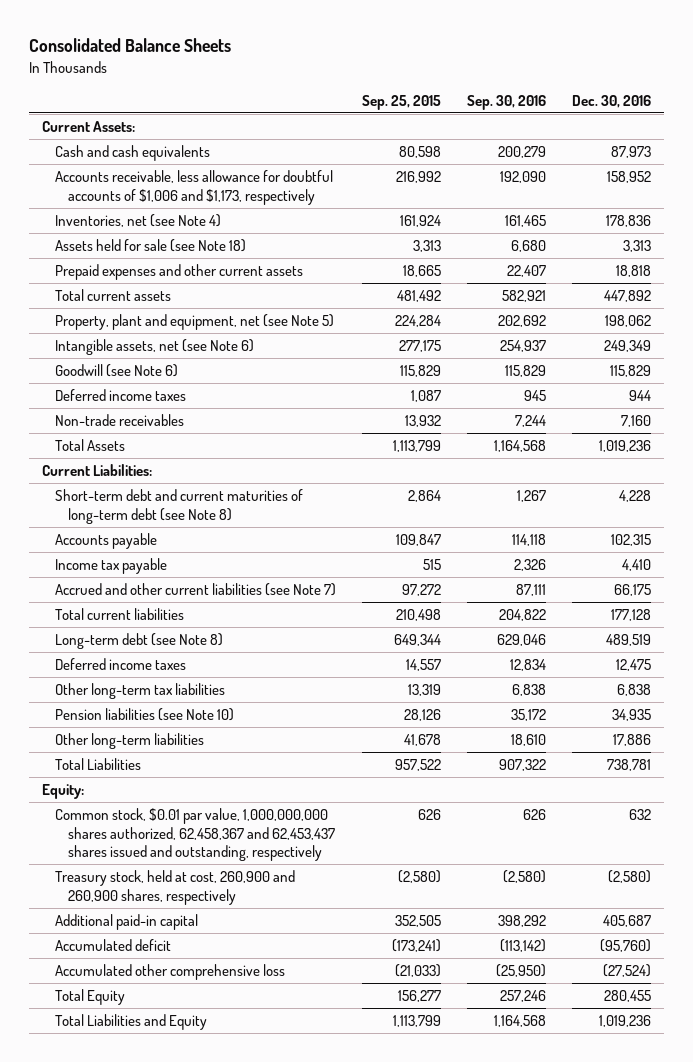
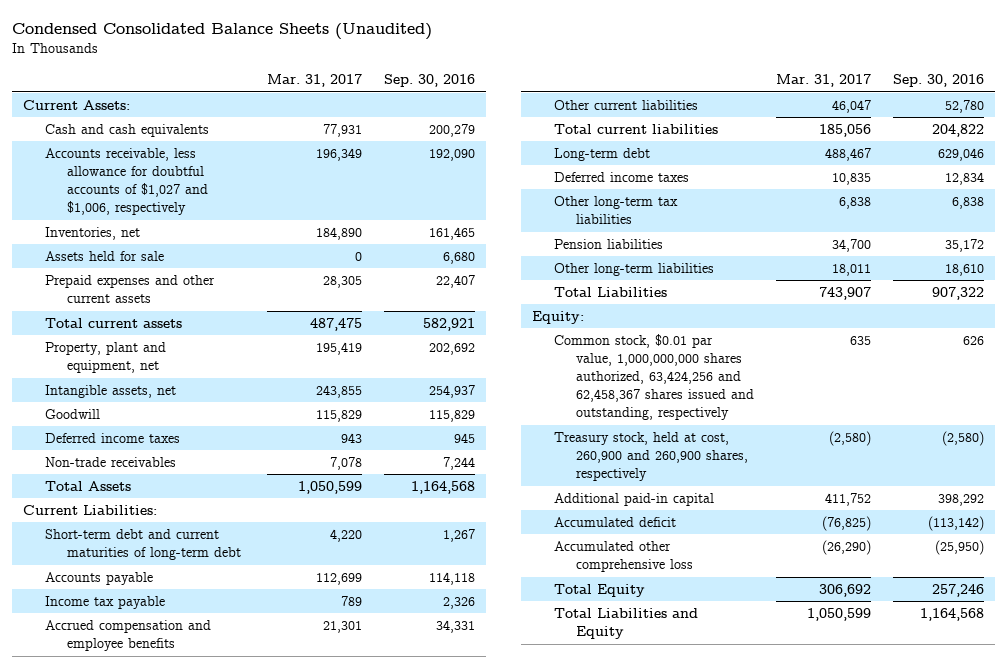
- Consolidated Balance Sheets
+ Condensed Consolidated Balance Sheets (Unaudited)
- | Sep. 25, 2015 | Sep. 30, 2016 | Dec. 30, 2016
+ | Mar. 31, 2017 | Sep. 30, 2016
- Accounts receivable, less allowance for doubtful accounts of $1,006 and $1,173, respectively | 216,992 | 192,090 | 158,952
- Inventories, net (see Note 4) | 161,924 | 161,465 | 178,836
- Assets held for sale (see Note 18) | 3,313 | 6,680 | 3,313
+ Accounts receivable, less allowance for doubtful accounts of $1,027 and $1,006, respectively | 196,349 | 192,090
+ Inventories, net | 184,890 | 161,465
+ Assets held for sale | 0 | 6,680
- Property, plant and equipment, net (see Note 5) | 224,284 | 202,692 | 198,062
- Intangible assets, net (see Note 6) | 277,175 | 254,937 | 249,349
- Goodwill (see Note 6) | 115,829 | 115,829 | 115,829
+ Property, plant and equipment, net | 195,419 | 202,692
+ Intangible assets, net | 243,855 | 254,937
+ Goodwill | 115,829 | 115,829
- Short-term debt and current maturities of long-term debt (see Note 8) | 2,864 | 1,267 | 4,228
+ Short-term debt and current maturities of long-term debt | 4,220 | 1,267
- Accrued and other current liabilities (see Note 7) | 97,272 | 87,111 | 66,175
+ Accrued compensation and employee benefits | 21,301 | 34,331
+ Other current liabilities | 46,047 | 52,780
- Long-term debt (see Note 8) | 649,344 | 629,046 | 489,519
+ Long-term debt | 488,467 | 629,046
- Pension liabilities (see Note 10) | 28,126 | 35,172 | 34,935
+ Pension liabilities | 34,700 | 35,172
- Common stock, $0.01 par value, 1,000,000,000 shares authorized, 62,458,367 and 62,453,437 shares issued and outstanding, respectively | 626 | 626 | 632
+ Common stock, $0.01 par value, 1,000,000,000 shares authorized, 63,424,256 and 62,458,367 shares issued and outstanding, respectively | 635 | 626

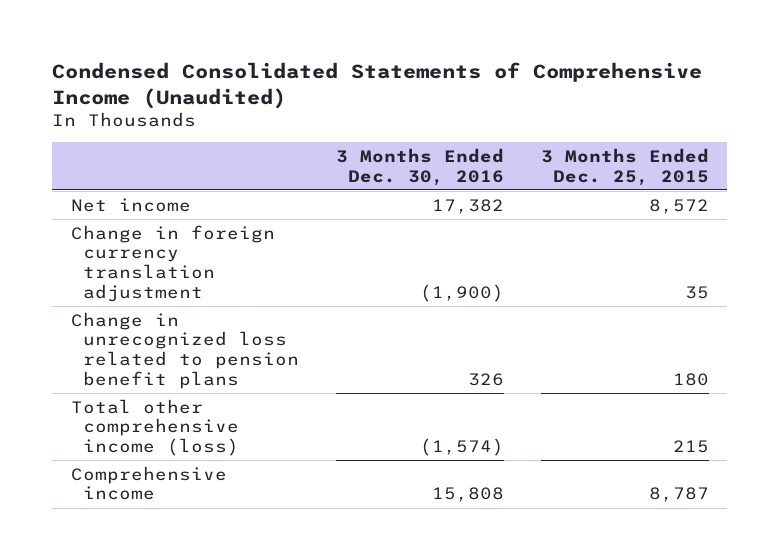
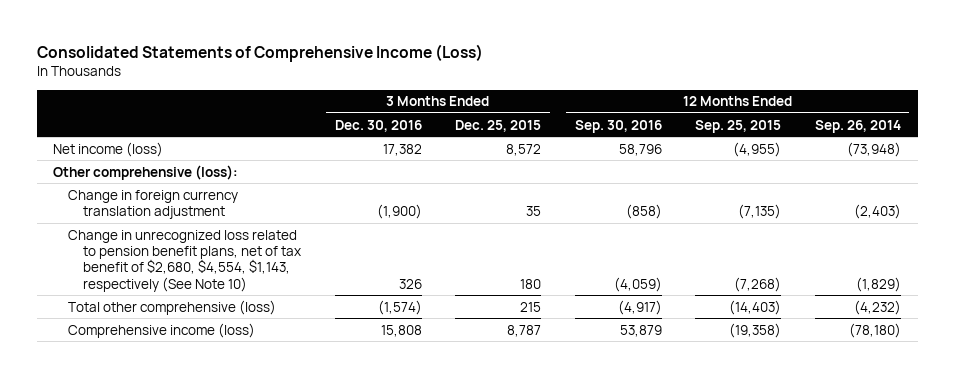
- Condensed Consolidated Statements of Comprehensive Income (Unaudited)
+ Consolidated Statements of Comprehensive Income (Loss)
- | 3 Months Ended Dec. 30, 2016 | 3 Months Ended Dec. 25, 2015
+ | 3 Months Ended Dec. 30, 2016 | 3 Months Ended Dec. 25, 2015 | 12 Months Ended Sep. 30, 2016 | 12 Months Ended Sep. 25, 2015 | 12 Months Ended Sep. 26, 2014
- Net income | 17,382 | 8,572
+ Net income (loss) | 17,382 | 8,572 | 58,796 | (4,955) | (73,948)
+ Other comprehensive (loss):
- Change in unrecognized loss related to pension benefit plans | 326 | 180
- Total other comprehensive income (loss) | (1,574) | 215
- Comprehensive income | 15,808 | 8,787
+ Change in unrecognized loss related to pension benefit plans, net of tax benefit of $2,680, $4,554, $1,143, respectively (See Note 10) | 326 | 180 | (4,059) | (7,268) | (1,829)
+ Total other comprehensive (loss) | (1,574) | 215 | (4,917) | (14,403) | (4,232)
+ Comprehensive income (loss) | 15,808 | 8,787 | 53,879 | (19,358) | (78,180)

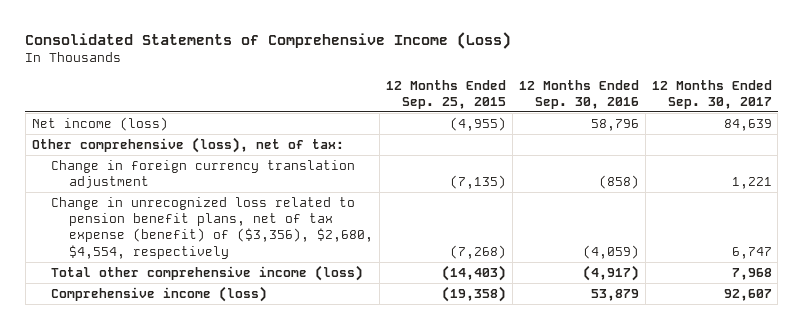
- | 3 Months Ended Dec. 30, 2016 | 3 Months Ended Dec. 25, 2015 | 12 Months Ended Sep. 30, 2016 | 12 Months Ended Sep. 25, 2015 | 12 Months Ended Sep. 26, 2014
+ | 12 Months Ended Sep. 25, 2015 | 12 Months Ended Sep. 30, 2016 | 12 Months Ended Sep. 30, 2017
- Other comprehensive (loss):
+ Other comprehensive (loss), net of tax:
- Change in unrecognized loss related to pension benefit plans, net of tax benefit of $2,680, $4,554, $1,143, respectively (See Note 10) | 326 | 180 | (4,059) | (7,268) | (1,829)
- Total other comprehensive (loss) | (1,574) | 215 | (4,917) | (14,403) | (4,232)
+ Change in unrecognized loss related to pension benefit plans, net of tax expense (benefit) of ($3,356), $2,680, $4,554, respectively | (7,268) | (4,059) | 6,747
+ Total other comprehensive income (loss) | (14,403) | (4,917) | 7,968

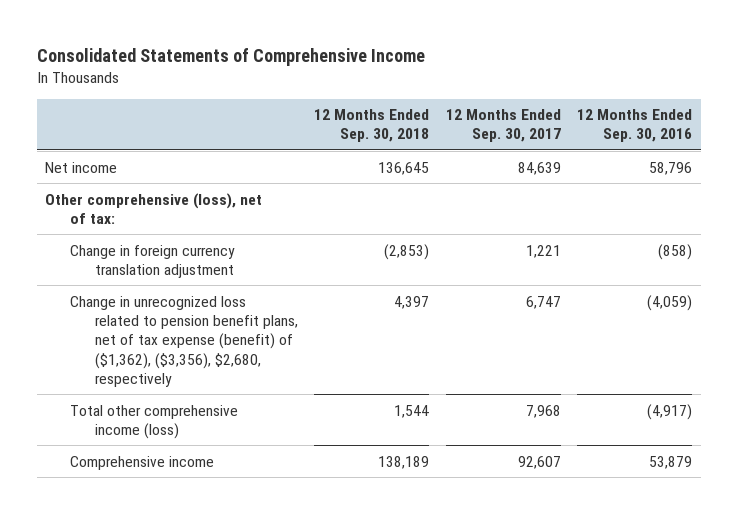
- Consolidated Statements of Comprehensive Income (Loss)
+ Consolidated Statements of Comprehensive Income
- | 12 Months Ended Sep. 25, 2015 | 12 Months Ended Sep. 30, 2016 | 12 Months Ended Sep. 30, 2017
+ | 12 Months Ended Sep. 30, 2018 | 12 Months Ended Sep. 30, 2017 | 12 Months Ended Sep. 30, 2016
- Net income (loss) | (4,955) | 58,796 | 84,639
+ Net income | 136,645 | 84,639 | 58,796
- Change in unrecognized loss related to pension benefit plans, net of tax expense (benefit) of ($3,356), $2,680, $4,554, respectively | (7,268) | (4,059) | 6,747
+ Change in unrecognized loss related to pension benefit plans, net of tax expense (benefit) of ($1,362), ($3,356), $2,680, respectively | 4,397 | 6,747 | (4,059)
- Comprehensive income (loss) | (19,358) | 53,879 | 92,607
+ Comprehensive income | 138,189 | 92,607 | 53,879

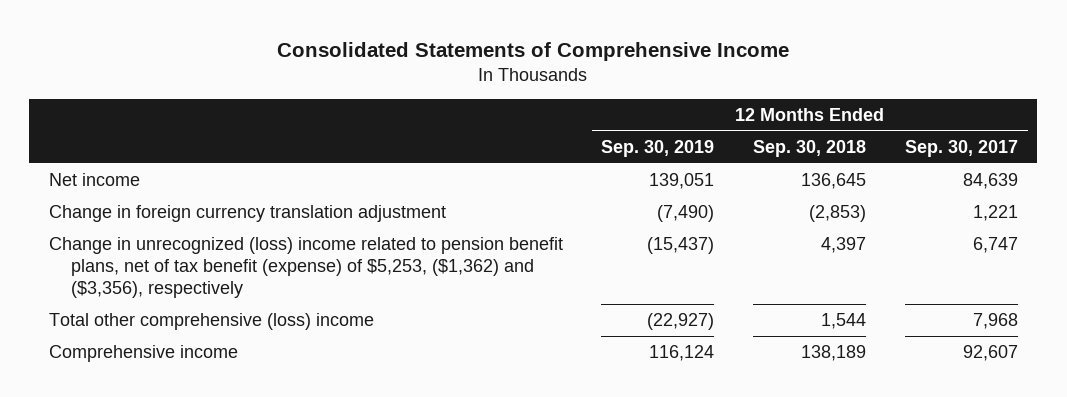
- | 12 Months Ended Sep. 30, 2018 | 12 Months Ended Sep. 30, 2017 | 12 Months Ended Sep. 30, 2016
+ | 12 Months Ended Sep. 30, 2019 | 12 Months Ended Sep. 30, 2018 | 12 Months Ended Sep. 30, 2017
- Other comprehensive (loss), net of tax:
- Change in unrecognized loss related to pension benefit plans, net of tax expense (benefit) of ($1,362), ($3,356), $2,680, respectively | 4,397 | 6,747 | (4,059)
- Total other comprehensive income (loss) | 1,544 | 7,968 | (4,917)
+ Change in unrecognized (loss) income related to pension benefit plans, net of tax benefit (expense) of $5,253, ($1,362) and ($3,356), respectively | (15,437) | 4,397 | 6,747
+ Total other comprehensive (loss) income | (22,927) | 1,544 | 7,968

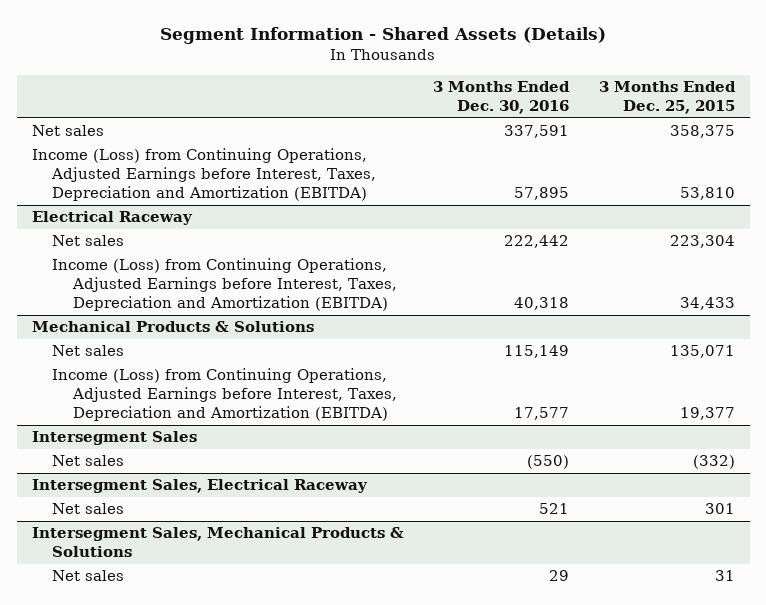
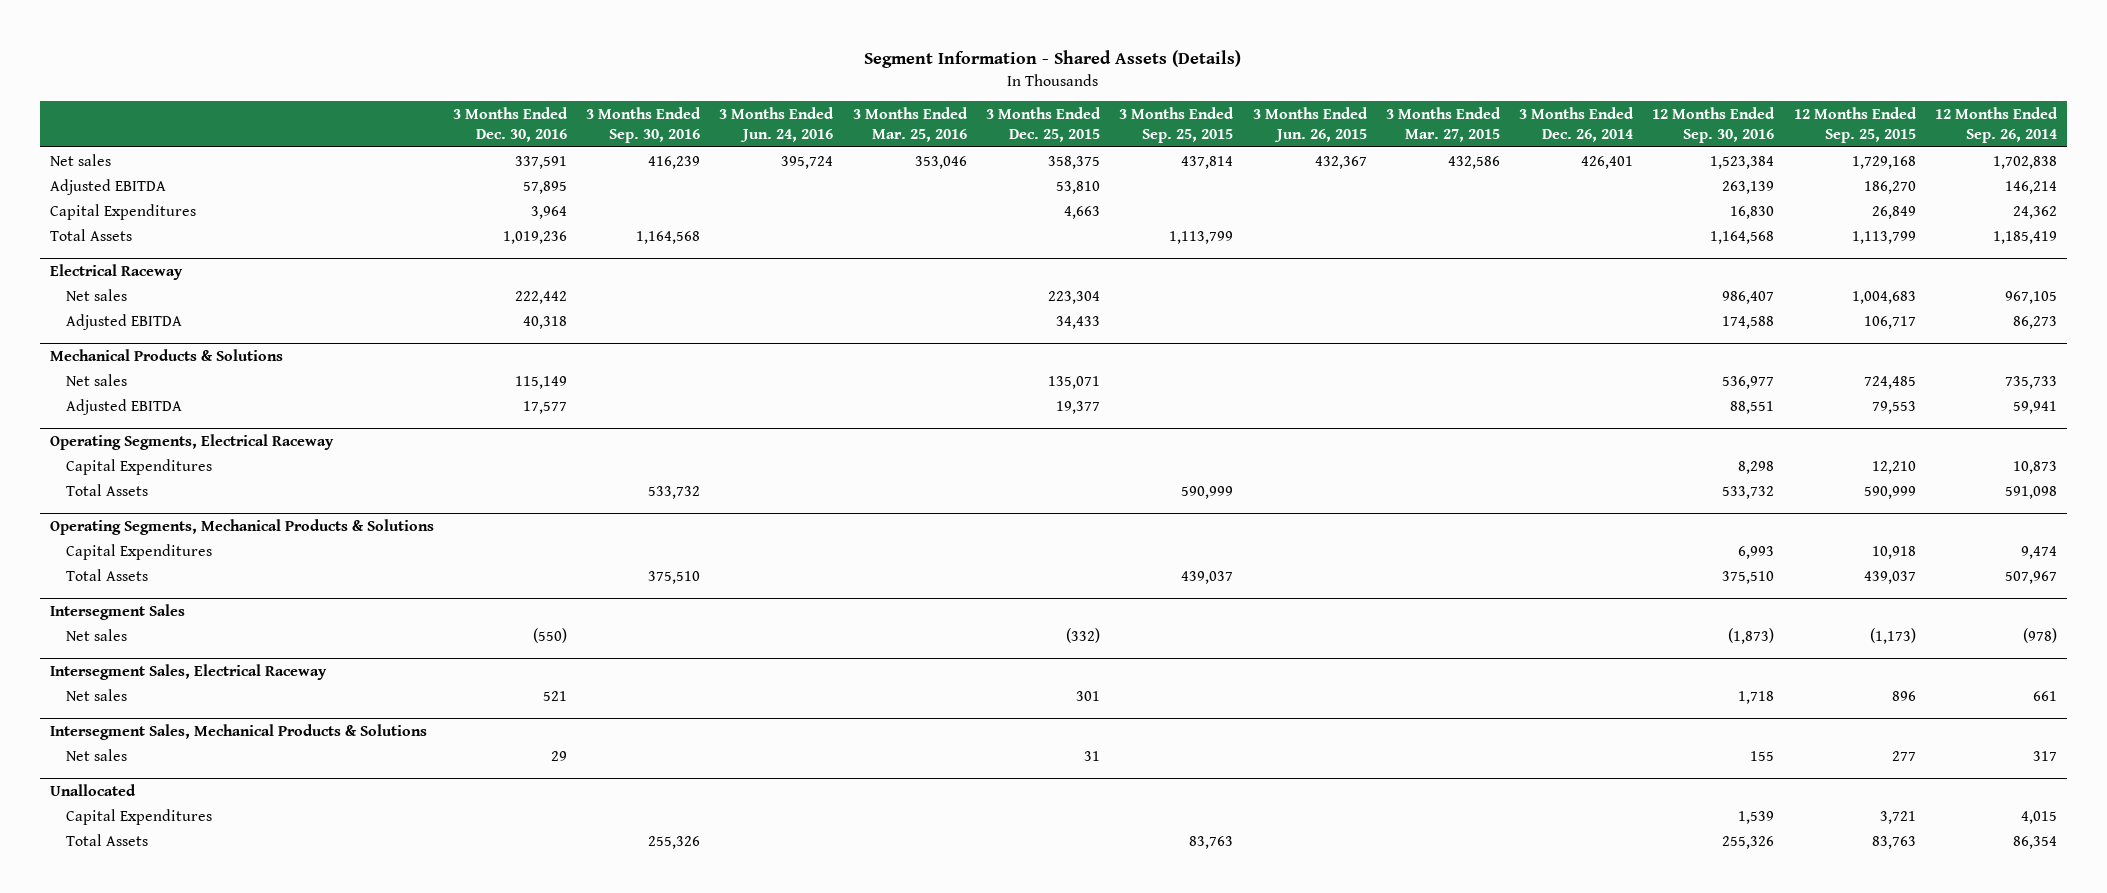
- | 3 Months Ended Dec. 30, 2016 | 3 Months Ended Dec. 25, 2015
+ | 3 Months Ended Dec. 30, 2016 | 3 Months Ended Sep. 30, 2016 | 3 Months Ended Jun. 24, 2016 | 3 Months Ended Mar. 25, 2016 | 3 Months Ended Dec. 25, 2015 | 3 Months Ended Sep. 25, 2015 | 3 Months Ended Jun. 26, 2015 | 3 Months Ended Mar. 27, 2015 | 3 Months Ended Dec. 26, 2014 | 12 Months Ended Sep. 30, 2016 | 12 Months Ended Sep. 25, 2015 | 12 Months Ended Sep. 26, 2014
- Income (Loss) from Continuing Operations, Adjusted Earnings before Interest, Taxes, Depreciation and Amortization (EBITDA) | 57,895 | 53,810
+ Adjusted EBITDA | 57,895 | | | | 53,810 | | | | | 263,139 | 186,270 | 146,214
+ Capital Expenditures | 3,964 | | | | 4,663 | | | | | 16,830 | 26,849 | 24,362
+ Total Assets | 1,019,236 | 1,164,568 | | | | 1,113,799 | | | | 1,164,568 | 1,113,799 | 1,185,419
@ Electrical Raceway
- Income (Loss) from Continuing Operations, Adjusted Earnings before Interest, Taxes, Depreciation and Amortization (EBITDA) | 40,318 | 34,433
+ Adjusted EBITDA | 40,318 | | | | 34,433 | | | | | 174,588 | 106,717 | 86,273
@ Mechanical Products & Solutions
- Income (Loss) from Continuing Operations, Adjusted Earnings before Interest, Taxes, Depreciation and Amortization (EBITDA) | 17,577 | 19,377
+ Adjusted EBITDA | 17,577 | | | | 19,377 | | | | | 88,551 | 79,553 | 59,941
+ Operating Segments, Electrical Raceway
+ Capital Expenditures | | | | | | | | | | 8,298 | 12,210 | 10,873
+ Total Assets | | 533,732 | | | | 590,999 | | | | 533,732 | 590,999 | 591,098
+ Operating Segments, Mechanical Products & Solutions
+ Capital Expenditures | | | | | | | | | | 6,993 | 10,918 | 9,474
+ Total Assets | | 375,510 | | | | 439,037 | | | | 375,510 | 439,037 | 507,967
+ Unallocated
+ Capital Expenditures | | | | | | | | | | 1,539 | 3,721 | 4,015
+ Total Assets | | 255,326 | | | | 83,763 | | | | 255,326 | 83,763 | 86,354

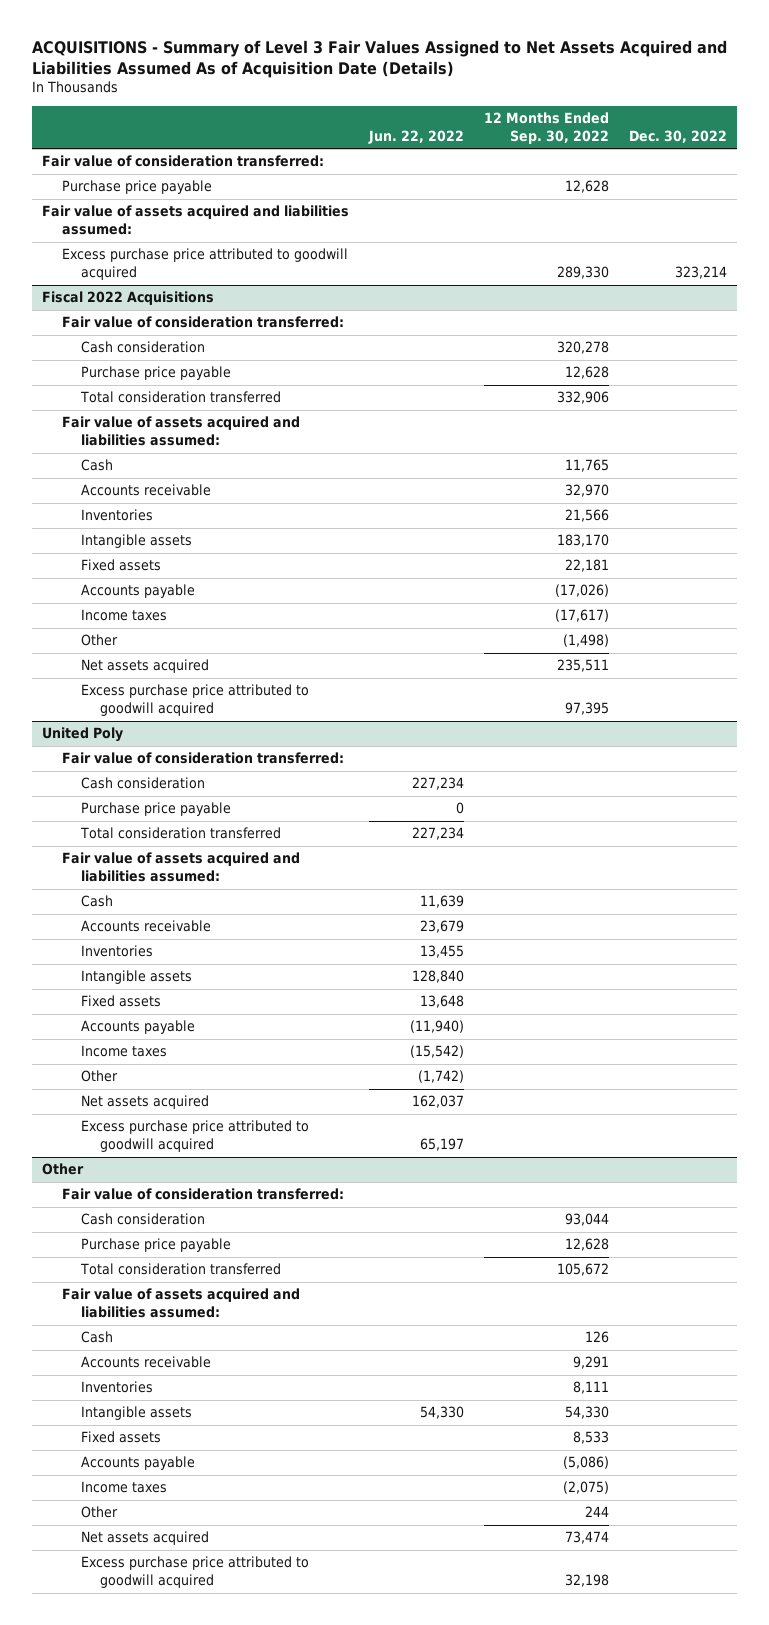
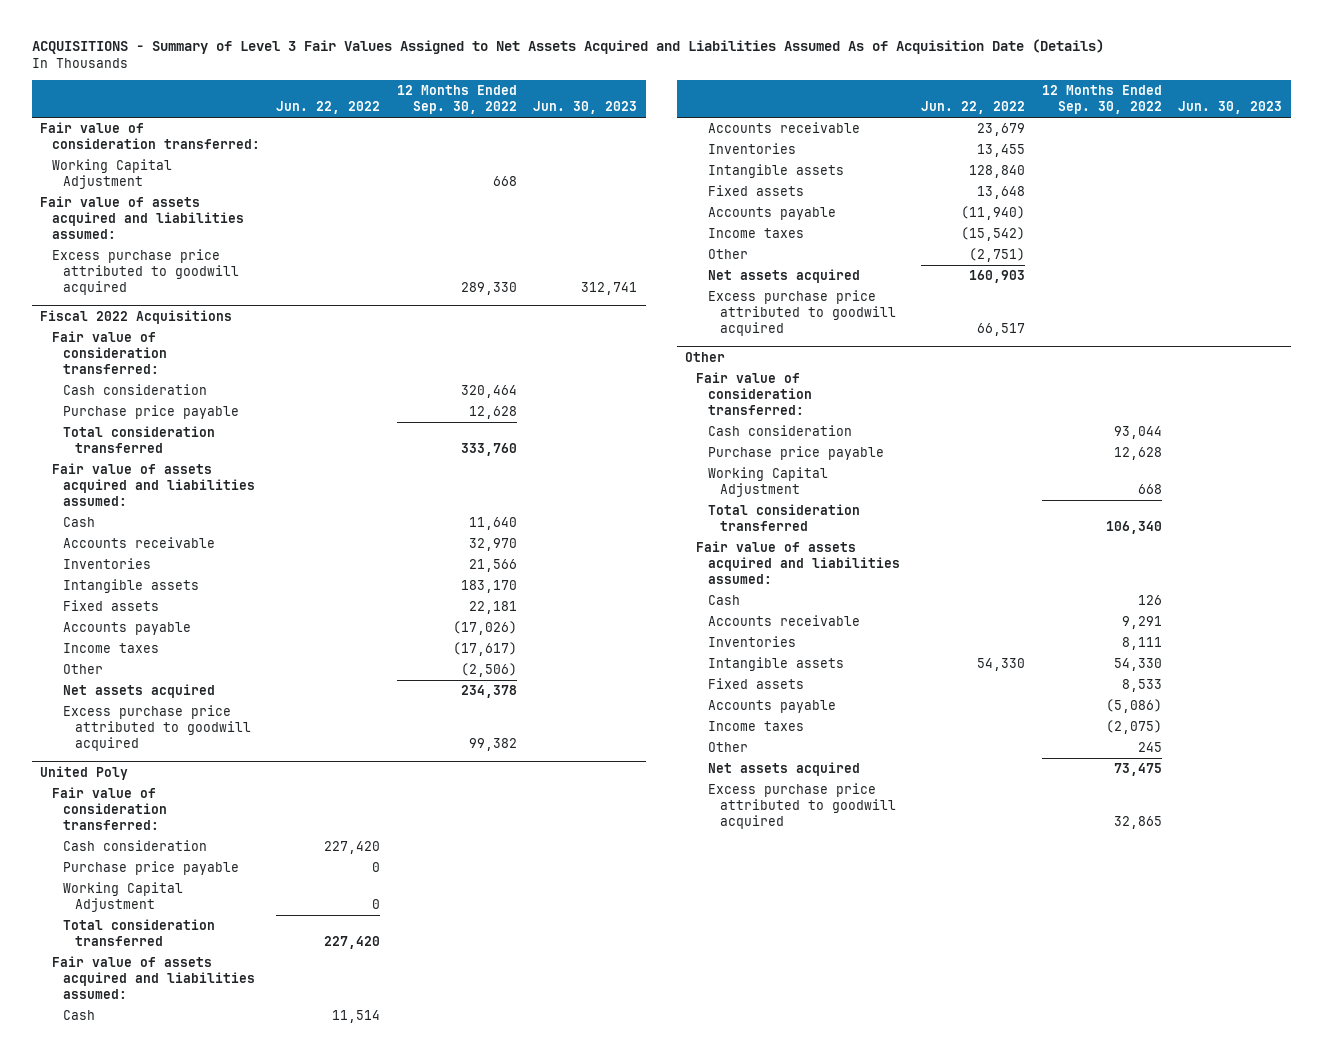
- | Jun. 22, 2022 | 12 Months Ended Sep. 30, 2022 | Dec. 30, 2022
+ | Jun. 22, 2022 | 12 Months Ended Sep. 30, 2022 | Jun. 30, 2023
- Purchase price payable | | 12,628 |
+ Working Capital Adjustment | | 668 |
@ Fiscal 2022 Acquisitions
- Cash consideration | | 320,278 |
+ Cash consideration | | 320,464 |
- Total consideration transferred | | 332,906 |
+ Total consideration transferred | | 333,760 |
- Cash | | 11,765 |
+ Cash | | 11,640 |
- Other | | (1,498) |
- Net assets acquired | | 235,511 |
- Excess purchase price attributed to goodwill acquired | | 97,395 |
+ Other | | (2,506) |
+ Net assets acquired | | 234,378 |
+ Excess purchase price attributed to goodwill acquired | | 99,382 |
@ United Poly
- Cash consideration | 227,234 | |
+ Cash consideration | 227,420 | |
- Total consideration transferred | 227,234 | |
+ Working Capital Adjustment | 0 | |
+ Total consideration transferred | 227,420 | |
- Cash | 11,639 | |
+ Cash | 11,514 | |
- Other | (1,742) | |
- Net assets acquired | 162,037 | |
- Excess purchase price attributed to goodwill acquired | 65,197 | |
+ Other | (2,751) | |
+ Net assets acquired | 160,903 | |
+ Excess purchase price attributed to goodwill acquired | 66,517 | |
@ Other
- Total consideration transferred | | 105,672 |
+ Working Capital Adjustment | | 668 |
+ Total consideration transferred | | 106,340 |
- Other | | 244 |
- Net assets acquired | | 73,474 |
- Excess purchase price attributed to goodwill acquired | | 32,198 |
+ Other | | 245 |
+ Net assets acquired | | 73,475 |
+ Excess purchase price attributed to goodwill acquired | | 32,865 |

